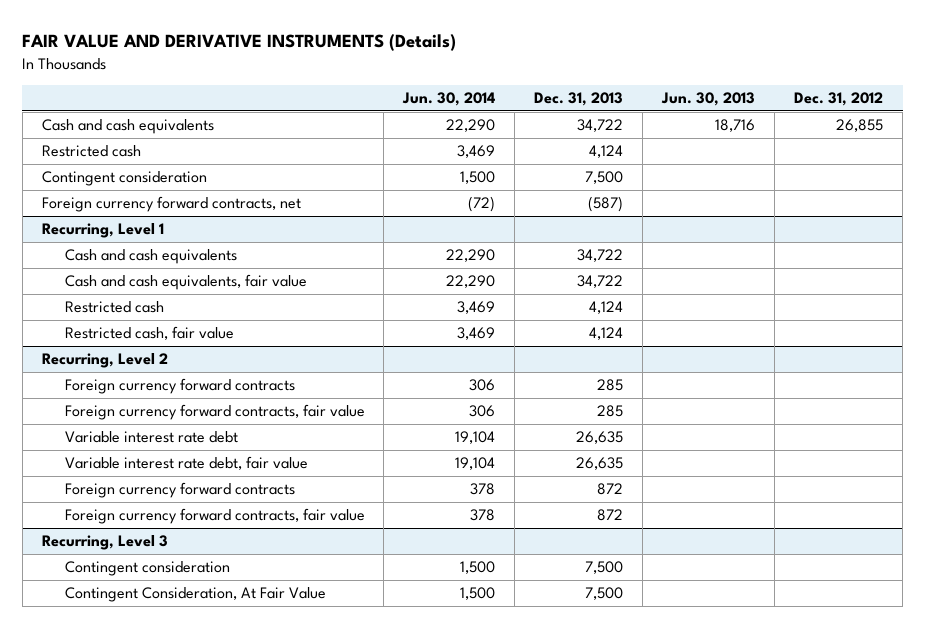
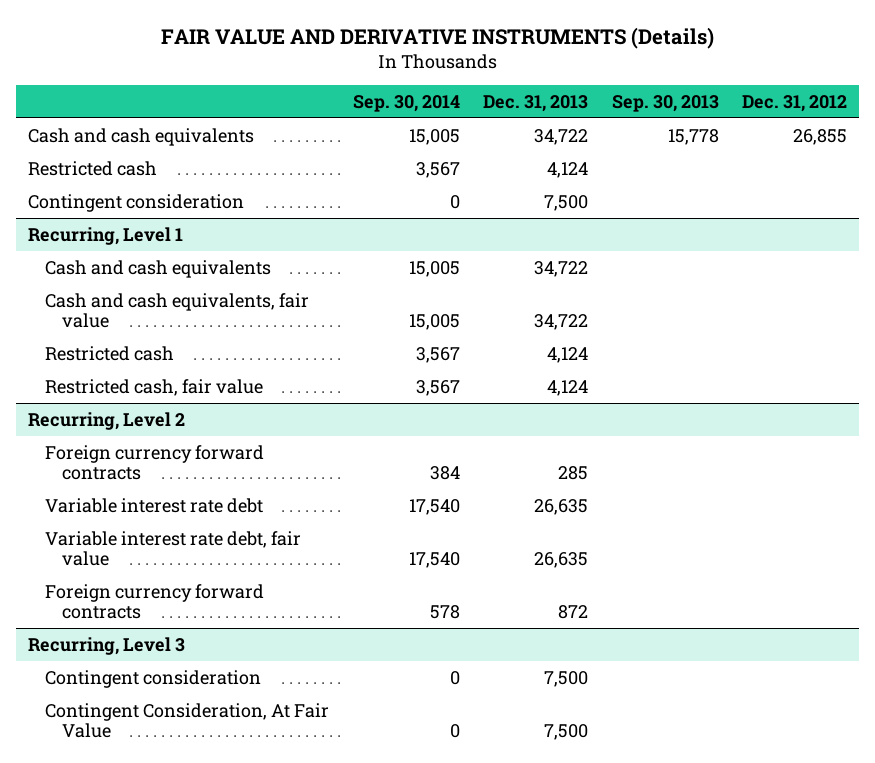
- | Jun. 30, 2014 | Dec. 31, 2013 | Jun. 30, 2013 | Dec. 31, 2012
+ | Sep. 30, 2014 | Dec. 31, 2013 | Sep. 30, 2013 | Dec. 31, 2012
- Foreign currency forward contracts, net | (72) | (587) | |
@ Recurring, Level 2
- Foreign currency forward contracts, fair value | 306 | 285 | |
- Foreign currency forward contracts, fair value | 378 | 872 | |

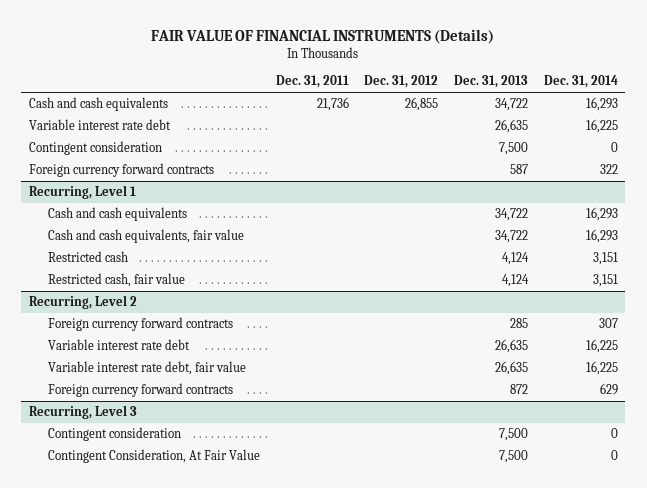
- FAIR VALUE AND DERIVATIVE INSTRUMENTS (Details)
+ FAIR VALUE OF FINANCIAL INSTRUMENTS (Details)
- | Sep. 30, 2014 | Dec. 31, 2013 | Sep. 30, 2013 | Dec. 31, 2012
+ | Dec. 31, 2011 | Dec. 31, 2012 | Dec. 31, 2013 | Dec. 31, 2014
- Restricted cash | 3,567 | 4,124 | |
+ Variable interest rate debt | | | 26,635 | 16,225
+ Foreign currency forward contracts | | | 587 | 322

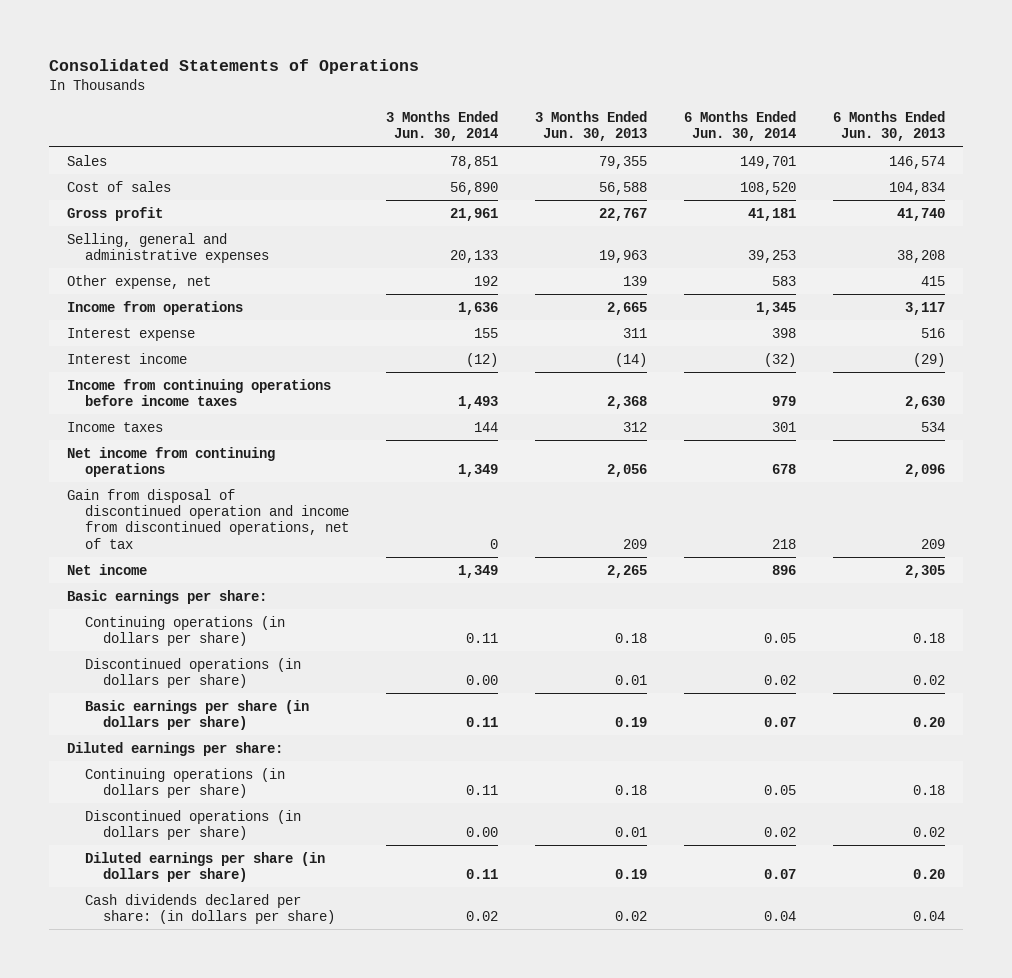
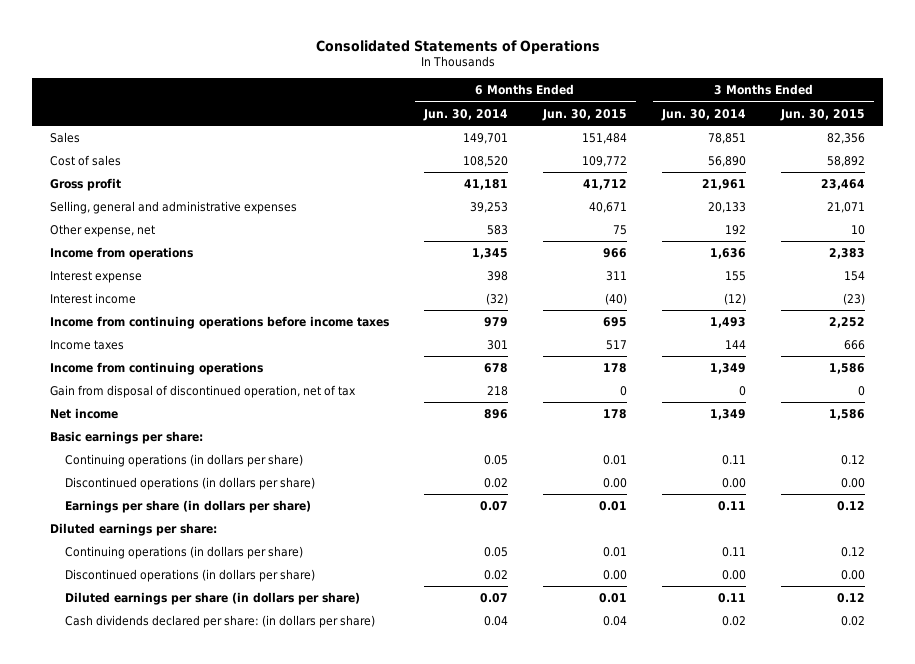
- | 3 Months Ended Jun. 30, 2014 | 3 Months Ended Jun. 30, 2013 | 6 Months Ended Jun. 30, 2014 | 6 Months Ended Jun. 30, 2013
+ | 6 Months Ended Jun. 30, 2014 | 6 Months Ended Jun. 30, 2015 | 3 Months Ended Jun. 30, 2014 | 3 Months Ended Jun. 30, 2015
- Net income from continuing operations | 1,349 | 2,056 | 678 | 2,096
- Gain from disposal of discontinued operation and income from discontinued operations, net of tax | 0 | 209 | 218 | 209
+ Income from continuing operations | 678 | 178 | 1,349 | 1,586
+ Gain from disposal of discontinued operation, net of tax | 218 | 0 | 0 | 0
- Basic earnings per share (in dollars per share) | 0.11 | 0.19 | 0.07 | 0.20
+ Earnings per share (in dollars per share) | 0.07 | 0.01 | 0.11 | 0.12

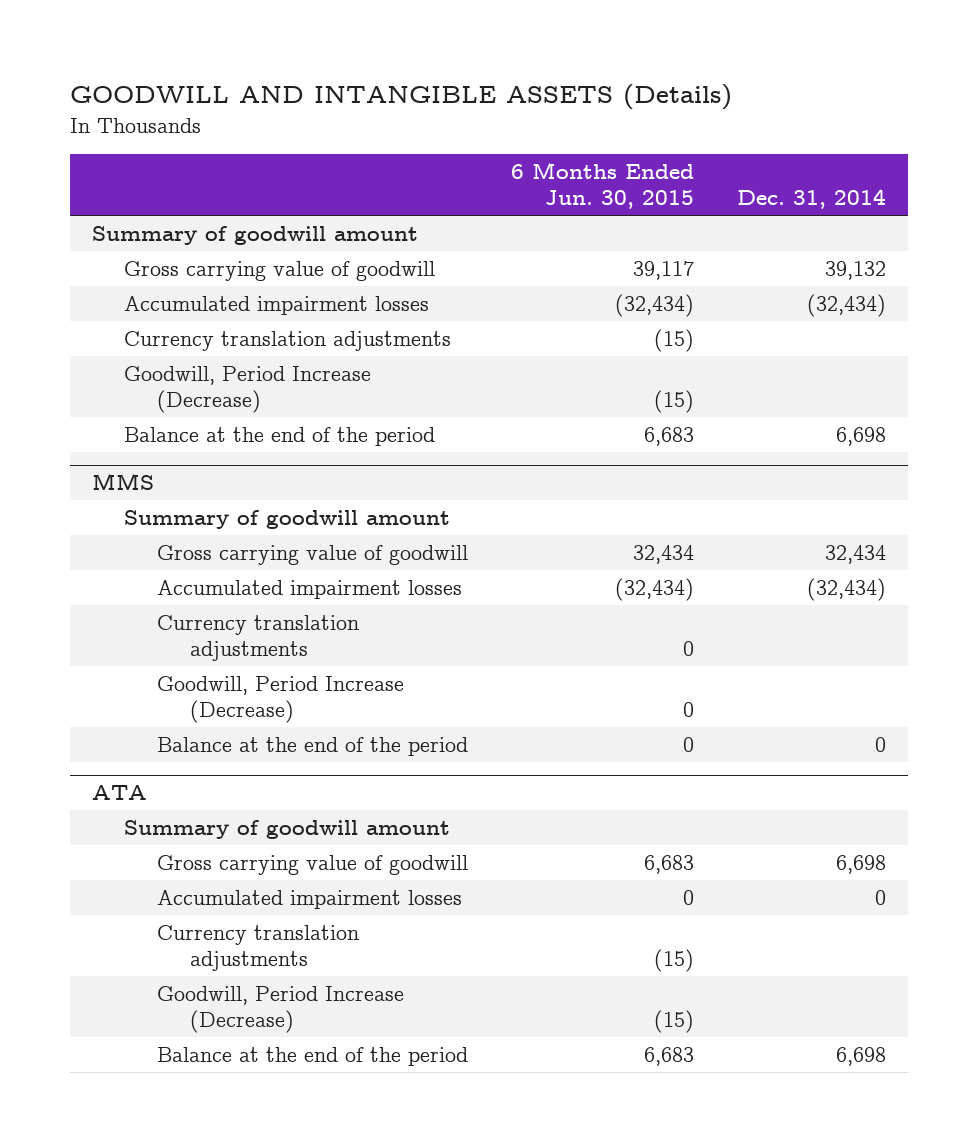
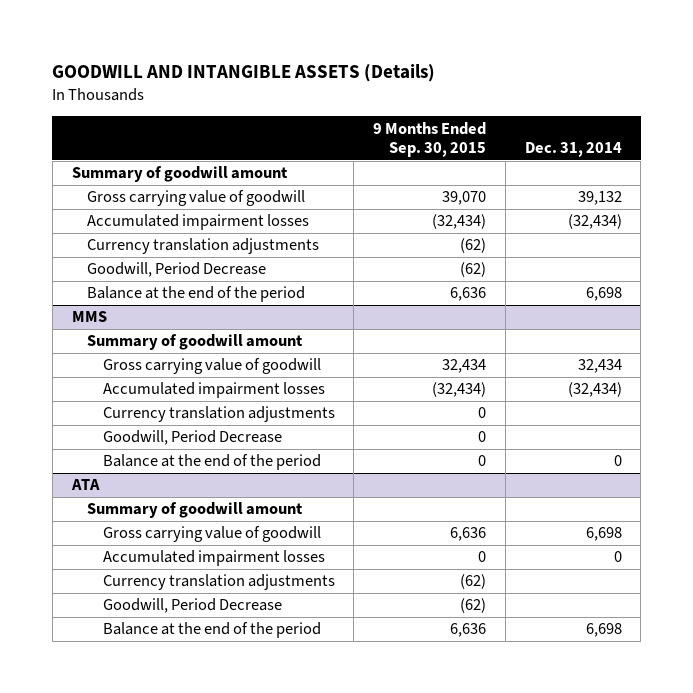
- | 6 Months Ended Jun. 30, 2015 | Dec. 31, 2014
+ | 9 Months Ended Sep. 30, 2015 | Dec. 31, 2014
- Goodwill, Period Increase (Decrease) | (15) |
+ Goodwill, Period Decrease | (62) |
@ MMS
- Goodwill, Period Increase (Decrease) | 0 |
+ Goodwill, Period Decrease | 0 |
@ ATA
- Goodwill, Period Increase (Decrease) | (15) |
+ Goodwill, Period Decrease | (62) |

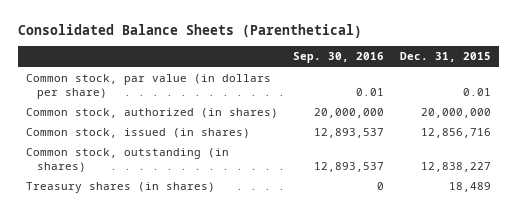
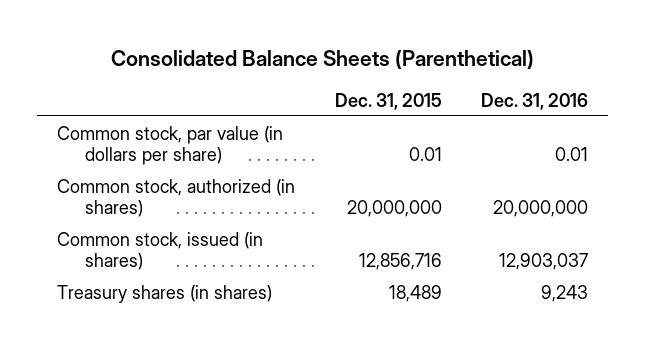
- | Sep. 30, 2016 | Dec. 31, 2015
+ | Dec. 31, 2015 | Dec. 31, 2016
- Common stock, outstanding (in shares) | 12,893,537 | 12,838,227

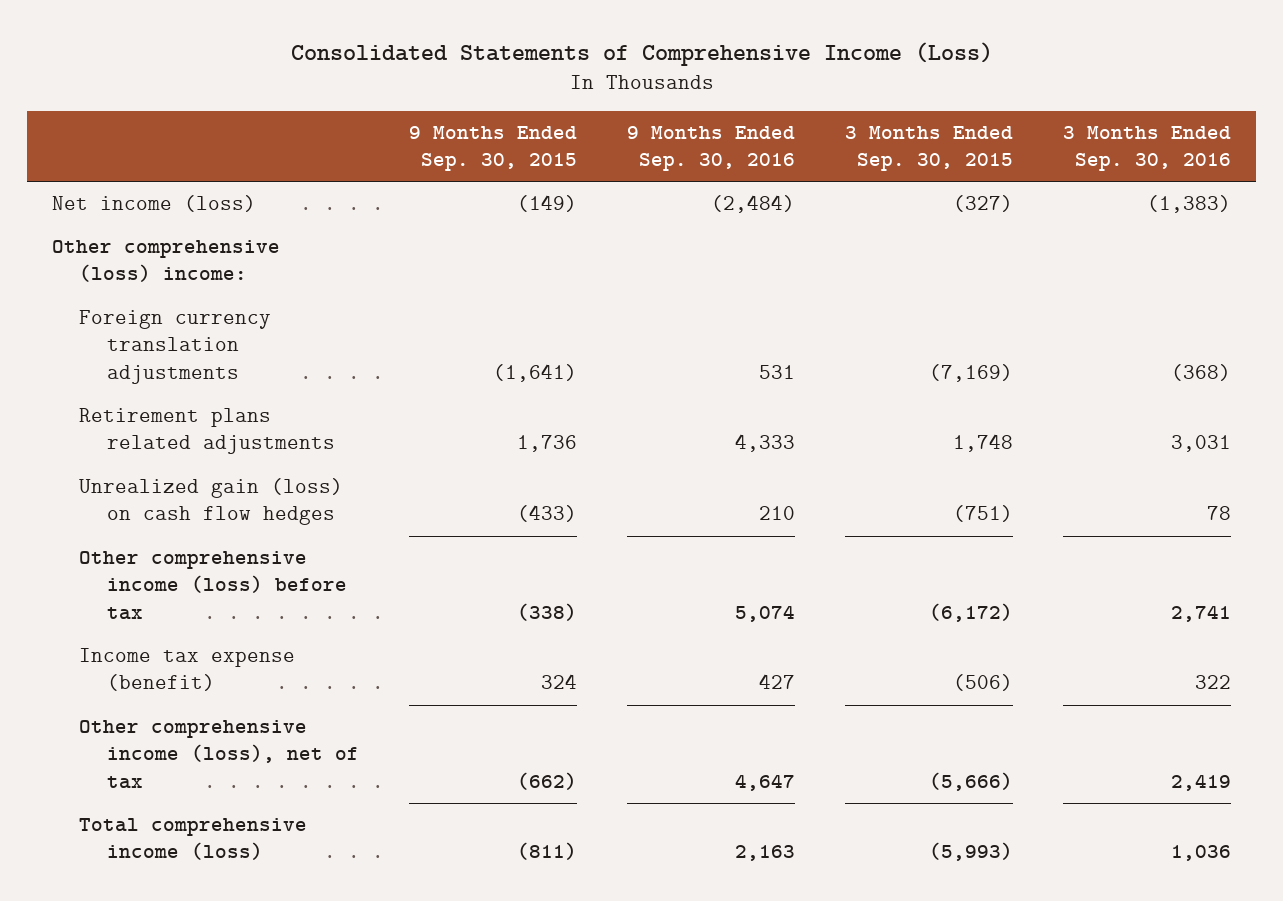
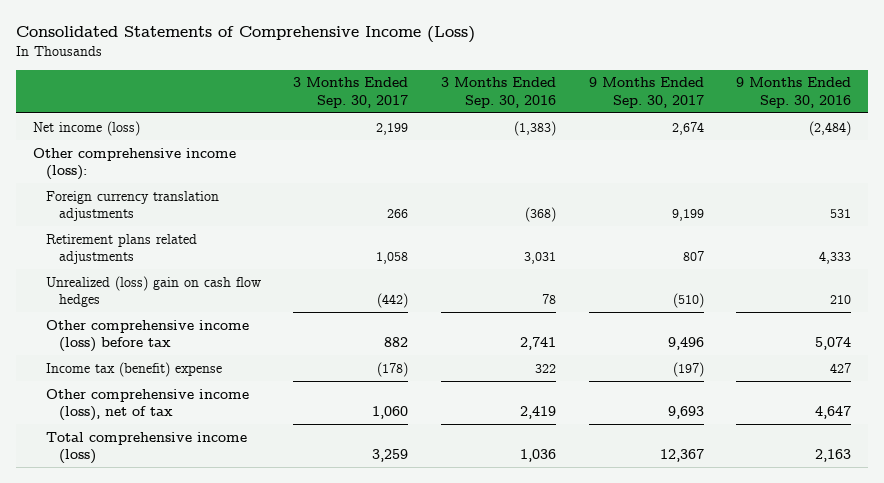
- | 9 Months Ended Sep. 30, 2015 | 9 Months Ended Sep. 30, 2016 | 3 Months Ended Sep. 30, 2015 | 3 Months Ended Sep. 30, 2016
+ | 3 Months Ended Sep. 30, 2017 | 3 Months Ended Sep. 30, 2016 | 9 Months Ended Sep. 30, 2017 | 9 Months Ended Sep. 30, 2016
- Other comprehensive (loss) income:
+ Other comprehensive income (loss):
- Unrealized gain (loss) on cash flow hedges | (433) | 210 | (751) | 78
+ Unrealized (loss) gain on cash flow hedges | (442) | 78 | (510) | 210
- Income tax expense (benefit) | 324 | 427 | (506) | 322
+ Income tax (benefit) expense | (178) | 322 | (197) | 427

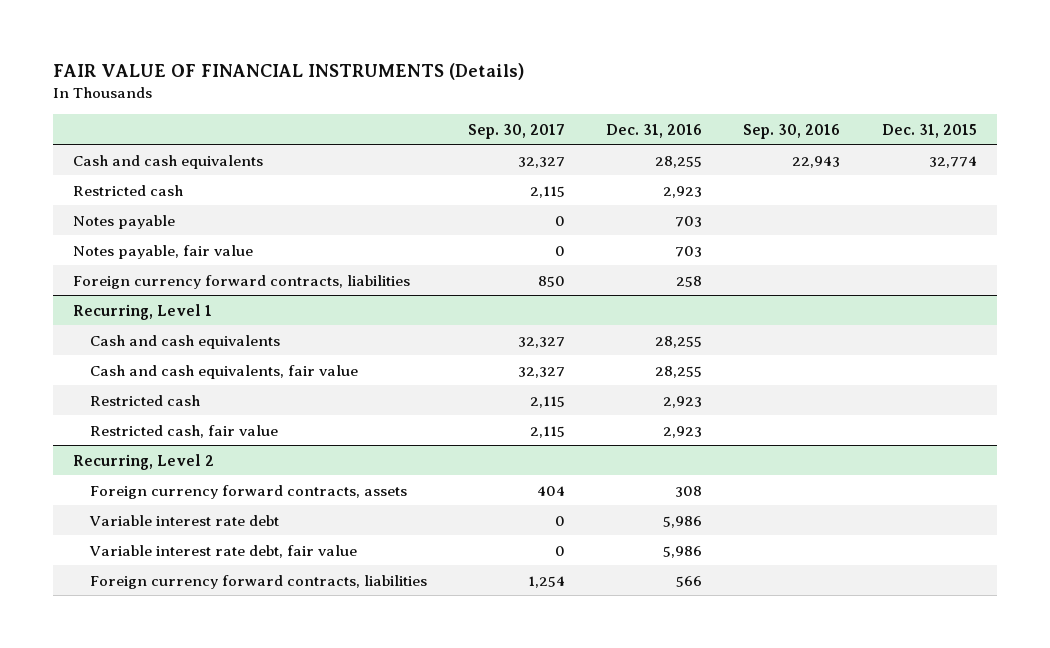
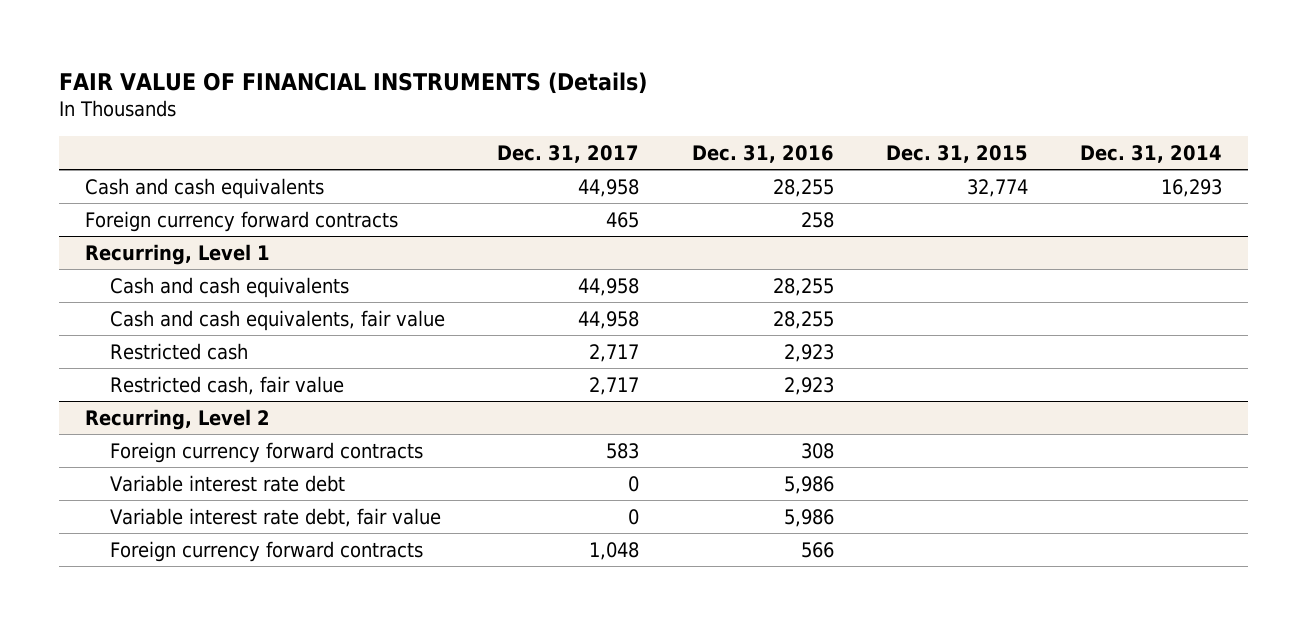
- | Sep. 30, 2017 | Dec. 31, 2016 | Sep. 30, 2016 | Dec. 31, 2015
+ | Dec. 31, 2017 | Dec. 31, 2016 | Dec. 31, 2015 | Dec. 31, 2014
- Restricted cash | 2,115 | 2,923 | |
- Notes payable | 0 | 703 | |
- Notes payable, fair value | 0 | 703 | |
- Foreign currency forward contracts, liabilities | 850 | 258 | |
+ Foreign currency forward contracts | 465 | 258 | |
@ Recurring, Level 2
- Foreign currency forward contracts, assets | 404 | 308 | |
+ Foreign currency forward contracts | 583 | 308 | |
- Foreign currency forward contracts, liabilities | 1,254 | 566 | |
+ Foreign currency forward contracts | 1,048 | 566 | |

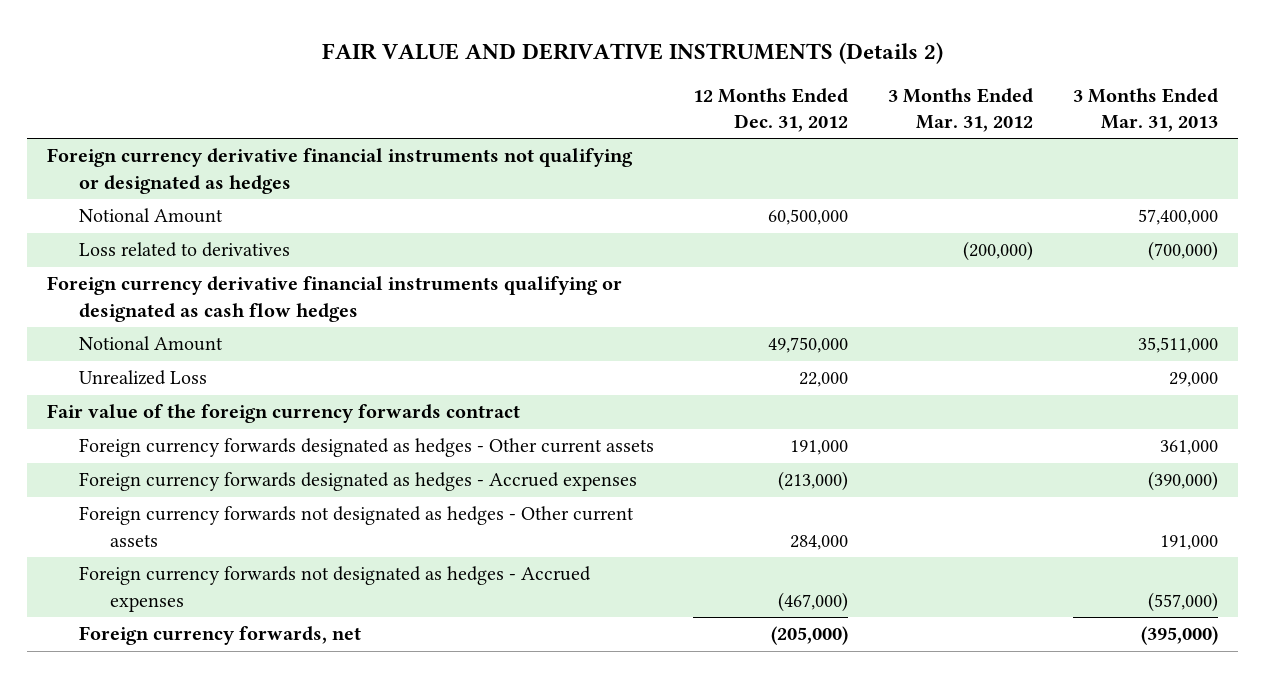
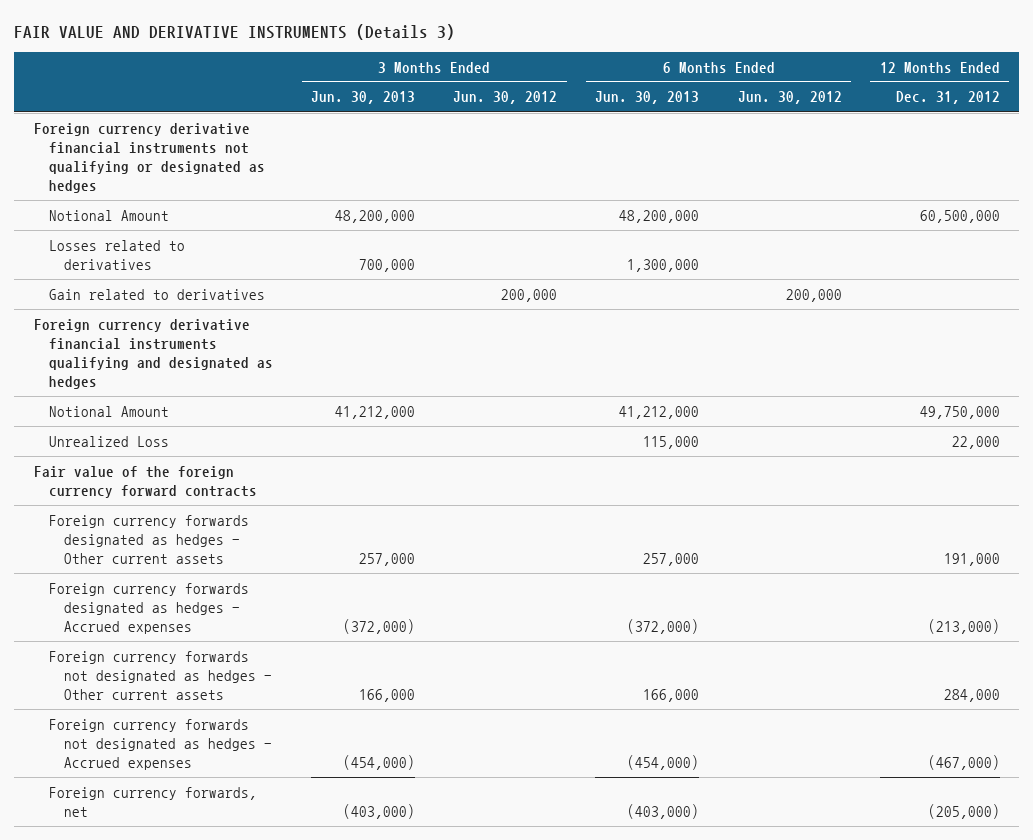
- FAIR VALUE AND DERIVATIVE INSTRUMENTS (Details 2)
+ FAIR VALUE AND DERIVATIVE INSTRUMENTS (Details 3)
- | 12 Months Ended Dec. 31, 2012 | 3 Months Ended Mar. 31, 2012 | 3 Months Ended Mar. 31, 2013
+ | 3 Months Ended Jun. 30, 2013 | 3 Months Ended Jun. 30, 2012 | 6 Months Ended Jun. 30, 2013 | 6 Months Ended Jun. 30, 2012 | 12 Months Ended Dec. 31, 2012
- Loss related to derivatives | | (200,000) | (700,000)
- Foreign currency derivative financial instruments qualifying or designated as cash flow hedges
+ Losses related to derivatives | 700,000 | | 1,300,000 | |
+ Gain related to derivatives | | 200,000 | | 200,000 |
+ Foreign currency derivative financial instruments qualifying and designated as hedges
- Fair value of the foreign currency forwards contract
+ Fair value of the foreign currency forward contracts

